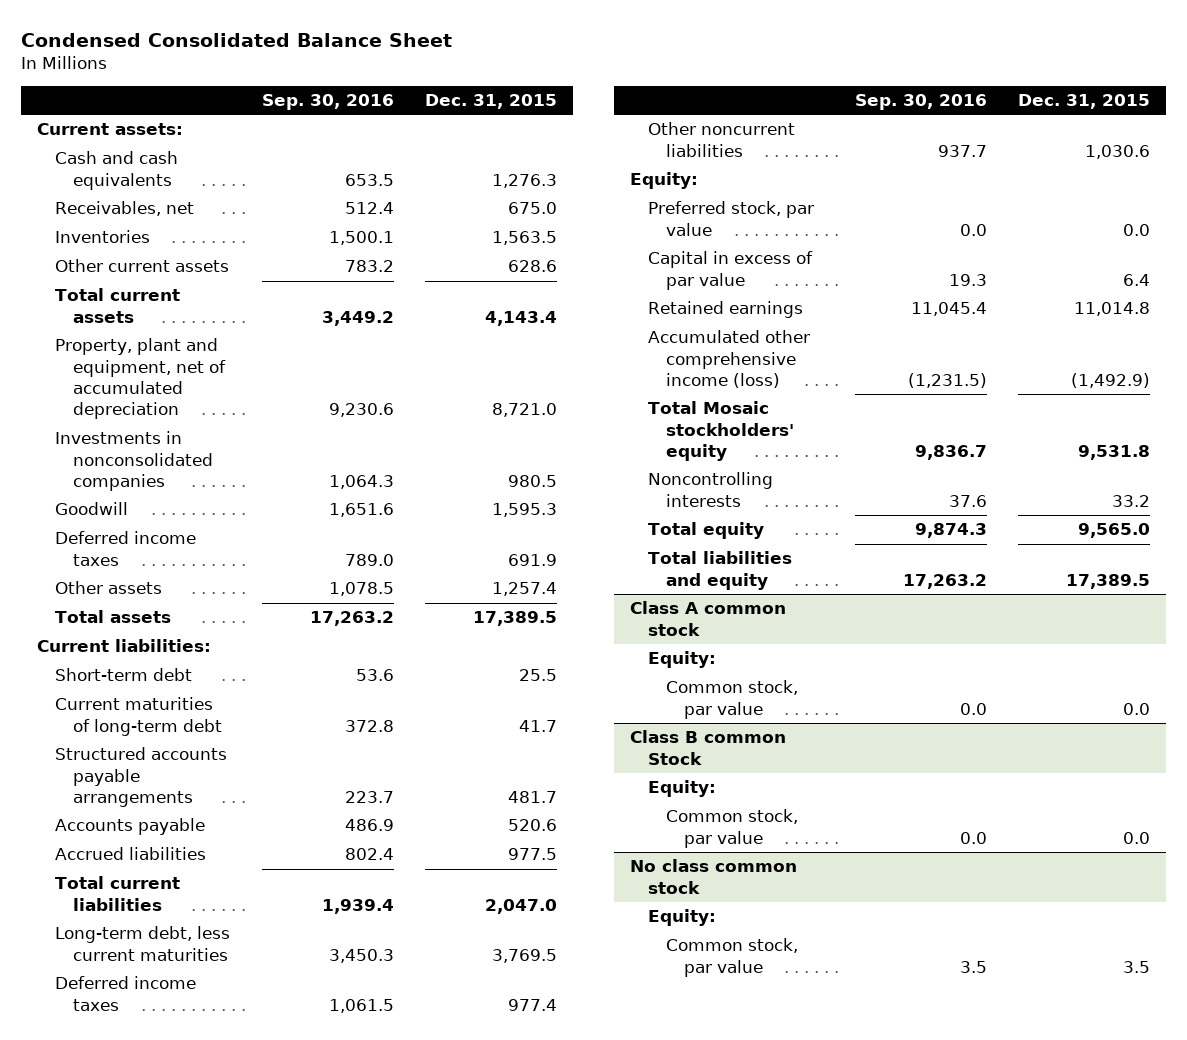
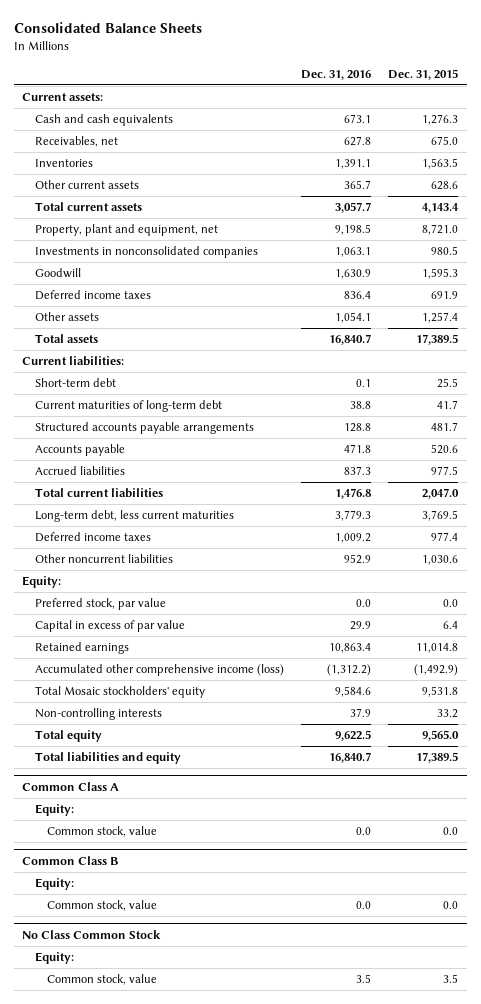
- Condensed Consolidated Balance Sheet
+ Consolidated Balance Sheets
- | Sep. 30, 2016 | Dec. 31, 2015
+ | Dec. 31, 2016 | Dec. 31, 2015
- Property, plant and equipment, net of accumulated depreciation | 9,230.6 | 8,721.0
+ Property, plant and equipment, net | 9,198.5 | 8,721.0
- Noncontrolling interests | 37.6 | 33.2
+ Non-controlling interests | 37.9 | 33.2
- Class A common stock
+ Common Class A
- Common stock, par value | 0.0 | 0.0
- Class B common Stock
+ Common stock, value | 0.0 | 0.0
+ Common Class B
- Common stock, par value | 0.0 | 0.0
- No class common stock
+ Common stock, value | 0.0 | 0.0
+ No Class Common Stock
- Common stock, par value | 3.5 | 3.5
+ Common stock, value | 3.5 | 3.5

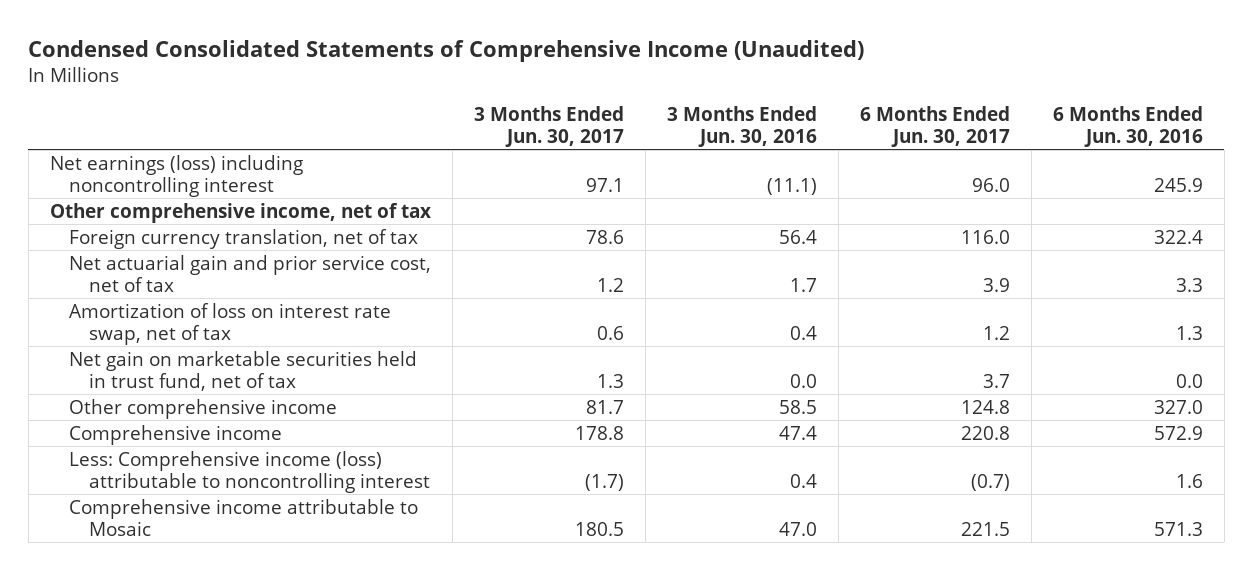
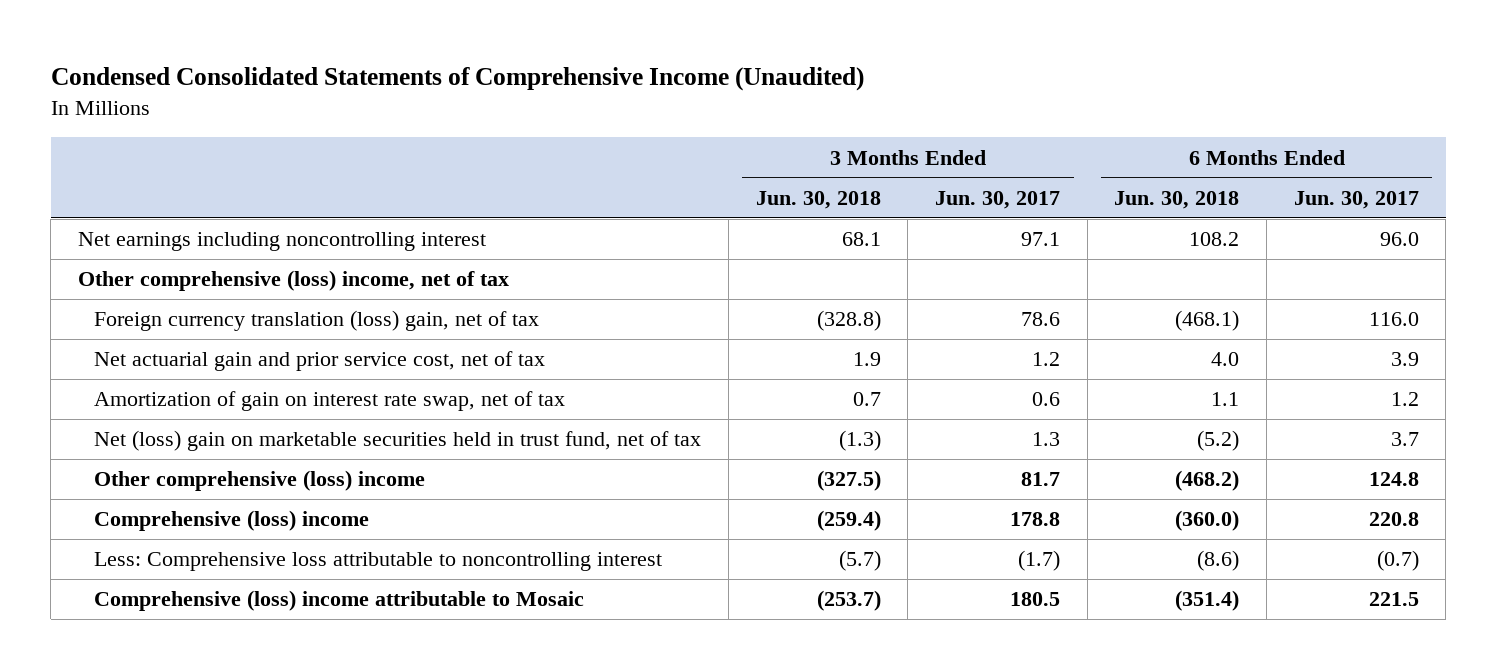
- | 3 Months Ended Jun. 30, 2017 | 3 Months Ended Jun. 30, 2016 | 6 Months Ended Jun. 30, 2017 | 6 Months Ended Jun. 30, 2016
+ | 3 Months Ended Jun. 30, 2018 | 3 Months Ended Jun. 30, 2017 | 6 Months Ended Jun. 30, 2018 | 6 Months Ended Jun. 30, 2017
- Net earnings (loss) including noncontrolling interest | 97.1 | (11.1) | 96.0 | 245.9
- Other comprehensive income, net of tax
- Foreign currency translation, net of tax | 78.6 | 56.4 | 116.0 | 322.4
+ Net earnings including noncontrolling interest | 68.1 | 97.1 | 108.2 | 96.0
+ Other comprehensive (loss) income, net of tax
+ Foreign currency translation (loss) gain, net of tax | (328.8) | 78.6 | (468.1) | 116.0
- Amortization of loss on interest rate swap, net of tax | 0.6 | 0.4 | 1.2 | 1.3
- Net gain on marketable securities held in trust fund, net of tax | 1.3 | 0.0 | 3.7 | 0.0
- Other comprehensive income | 81.7 | 58.5 | 124.8 | 327.0
- Comprehensive income | 178.8 | 47.4 | 220.8 | 572.9
- Less: Comprehensive income (loss) attributable to noncontrolling interest | (1.7) | 0.4 | (0.7) | 1.6
- Comprehensive income attributable to Mosaic | 180.5 | 47.0 | 221.5 | 571.3
+ Amortization of gain on interest rate swap, net of tax | 0.7 | 0.6 | 1.1 | 1.2
+ Net (loss) gain on marketable securities held in trust fund, net of tax | (1.3) | 1.3 | (5.2) | 3.7
+ Other comprehensive (loss) income | (327.5) | 81.7 | (468.2) | 124.8
+ Comprehensive (loss) income | (259.4) | 178.8 | (360.0) | 220.8
+ Less: Comprehensive loss attributable to noncontrolling interest | (5.7) | (1.7) | (8.6) | (0.7)
+ Comprehensive (loss) income attributable to Mosaic | (253.7) | 180.5 | (351.4) | 221.5

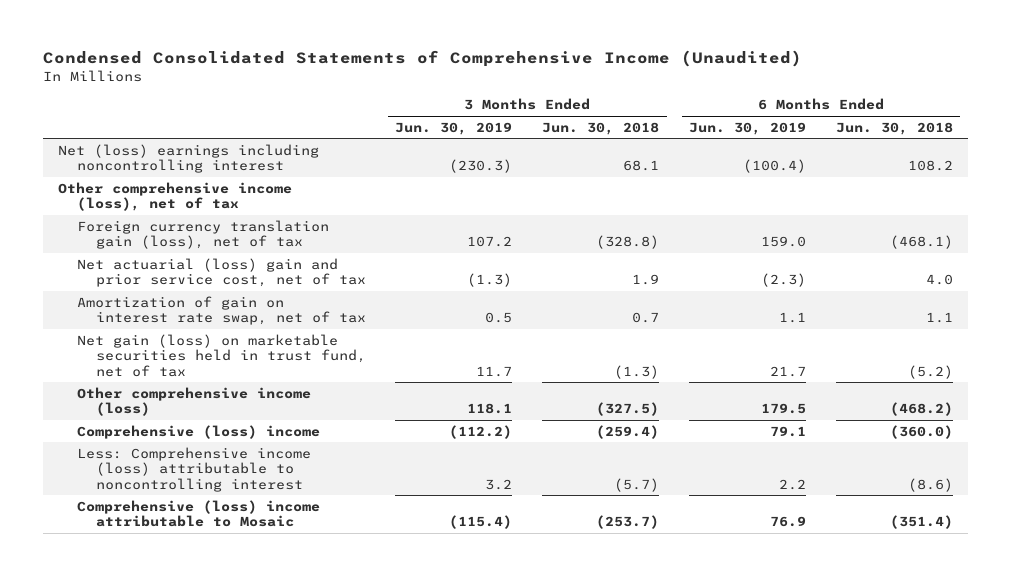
- | 3 Months Ended Jun. 30, 2018 | 3 Months Ended Jun. 30, 2017 | 6 Months Ended Jun. 30, 2018 | 6 Months Ended Jun. 30, 2017
+ | 3 Months Ended Jun. 30, 2019 | 3 Months Ended Jun. 30, 2018 | 6 Months Ended Jun. 30, 2019 | 6 Months Ended Jun. 30, 2018
- Net earnings including noncontrolling interest | 68.1 | 97.1 | 108.2 | 96.0
- Other comprehensive (loss) income, net of tax
- Foreign currency translation (loss) gain, net of tax | (328.8) | 78.6 | (468.1) | 116.0
- Net actuarial gain and prior service cost, net of tax | 1.9 | 1.2 | 4.0 | 3.9
+ Net (loss) earnings including noncontrolling interest | (230.3) | 68.1 | (100.4) | 108.2
+ Other comprehensive income (loss), net of tax
+ Foreign currency translation gain (loss), net of tax | 107.2 | (328.8) | 159.0 | (468.1)
+ Net actuarial (loss) gain and prior service cost, net of tax | (1.3) | 1.9 | (2.3) | 4.0
- Net (loss) gain on marketable securities held in trust fund, net of tax | (1.3) | 1.3 | (5.2) | 3.7
- Other comprehensive (loss) income | (327.5) | 81.7 | (468.2) | 124.8
+ Net gain (loss) on marketable securities held in trust fund, net of tax | 11.7 | (1.3) | 21.7 | (5.2)
+ Other comprehensive income (loss) | 118.1 | (327.5) | 179.5 | (468.2)
- Less: Comprehensive loss attributable to noncontrolling interest | (5.7) | (1.7) | (8.6) | (0.7)
+ Less: Comprehensive income (loss) attributable to noncontrolling interest | 3.2 | (5.7) | 2.2 | (8.6)

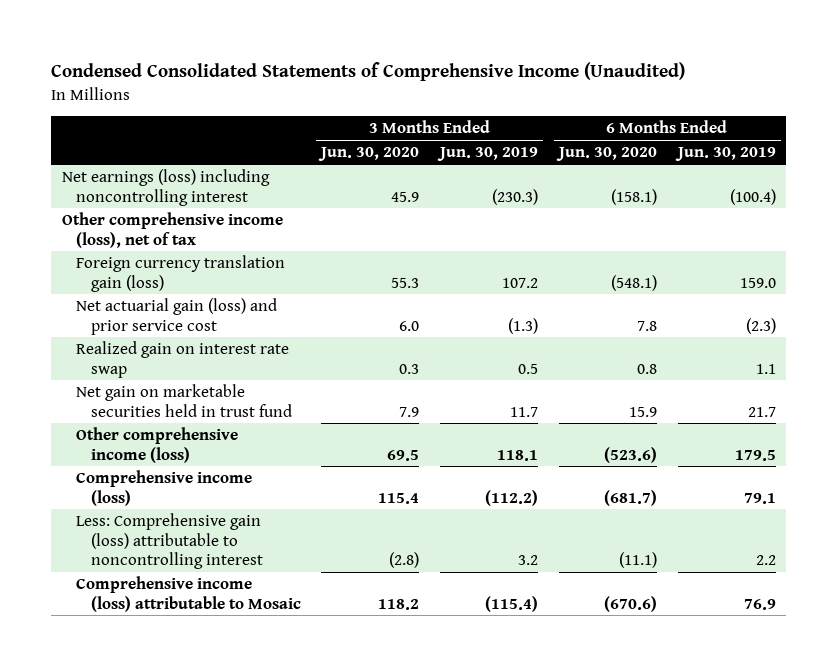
- | 3 Months Ended Jun. 30, 2019 | 3 Months Ended Jun. 30, 2018 | 6 Months Ended Jun. 30, 2019 | 6 Months Ended Jun. 30, 2018
+ | 3 Months Ended Jun. 30, 2020 | 3 Months Ended Jun. 30, 2019 | 6 Months Ended Jun. 30, 2020 | 6 Months Ended Jun. 30, 2019
- Net (loss) earnings including noncontrolling interest | (230.3) | 68.1 | (100.4) | 108.2
+ Net earnings (loss) including noncontrolling interest | 45.9 | (230.3) | (158.1) | (100.4)
- Foreign currency translation gain (loss), net of tax | 107.2 | (328.8) | 159.0 | (468.1)
- Net actuarial (loss) gain and prior service cost, net of tax | (1.3) | 1.9 | (2.3) | 4.0
- Amortization of gain on interest rate swap, net of tax | 0.5 | 0.7 | 1.1 | 1.1
- Net gain (loss) on marketable securities held in trust fund, net of tax | 11.7 | (1.3) | 21.7 | (5.2)
+ Foreign currency translation gain (loss) | 55.3 | 107.2 | (548.1) | 159.0
+ Net actuarial gain (loss) and prior service cost | 6.0 | (1.3) | 7.8 | (2.3)
+ Realized gain on interest rate swap | 0.3 | 0.5 | 0.8 | 1.1
+ Net gain on marketable securities held in trust fund | 7.9 | 11.7 | 15.9 | 21.7
- Comprehensive (loss) income | (112.2) | (259.4) | 79.1 | (360.0)
- Less: Comprehensive income (loss) attributable to noncontrolling interest | 3.2 | (5.7) | 2.2 | (8.6)
- Comprehensive (loss) income attributable to Mosaic | (115.4) | (253.7) | 76.9 | (351.4)
+ Comprehensive income (loss) | 115.4 | (112.2) | (681.7) | 79.1
+ Less: Comprehensive gain (loss) attributable to noncontrolling interest | (2.8) | 3.2 | (11.1) | 2.2
+ Comprehensive income (loss) attributable to Mosaic | 118.2 | (115.4) | (670.6) | 76.9

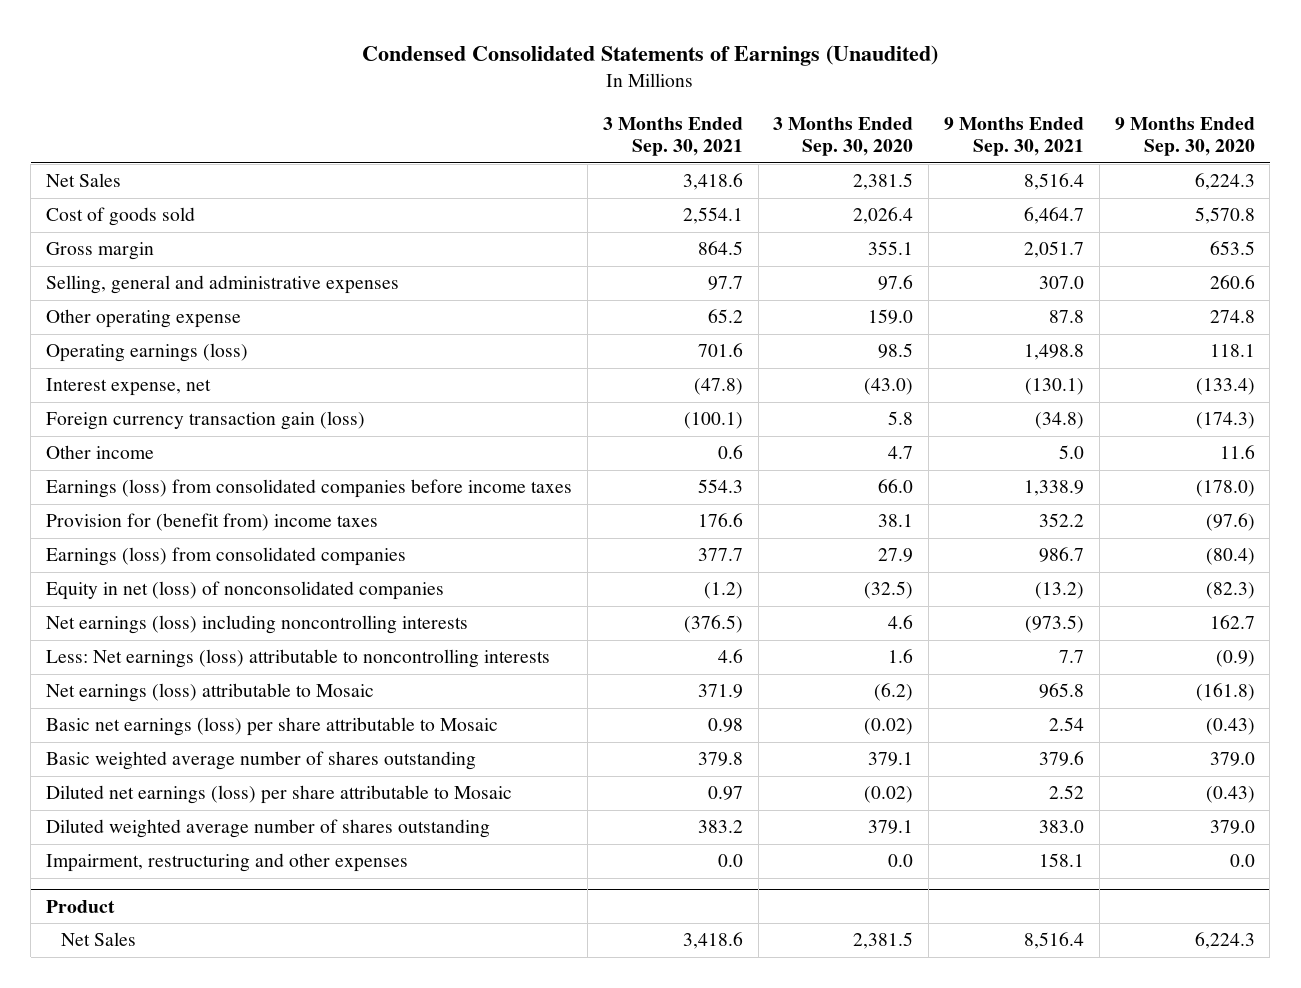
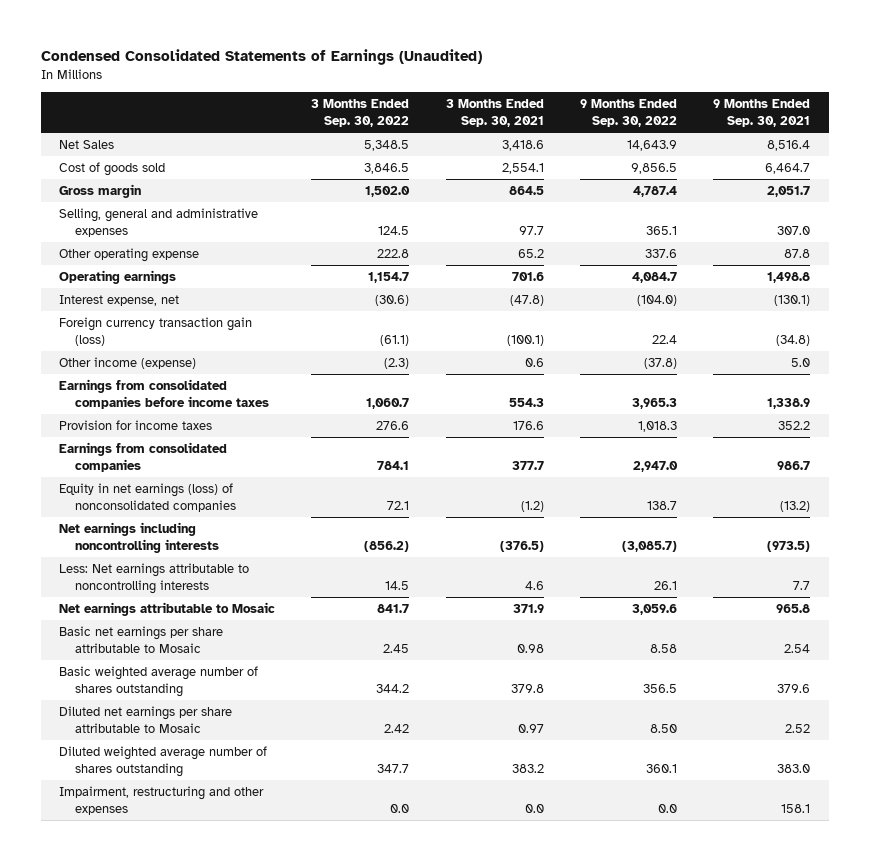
- | 3 Months Ended Sep. 30, 2021 | 3 Months Ended Sep. 30, 2020 | 9 Months Ended Sep. 30, 2021 | 9 Months Ended Sep. 30, 2020
+ | 3 Months Ended Sep. 30, 2022 | 3 Months Ended Sep. 30, 2021 | 9 Months Ended Sep. 30, 2022 | 9 Months Ended Sep. 30, 2021
- Operating earnings (loss) | 701.6 | 98.5 | 1,498.8 | 118.1
+ Operating earnings | 1,154.7 | 701.6 | 4,084.7 | 1,498.8
- Other income | 0.6 | 4.7 | 5.0 | 11.6
- Earnings (loss) from consolidated companies before income taxes | 554.3 | 66.0 | 1,338.9 | (178.0)
- Provision for (benefit from) income taxes | 176.6 | 38.1 | 352.2 | (97.6)
- Earnings (loss) from consolidated companies | 377.7 | 27.9 | 986.7 | (80.4)
- Equity in net (loss) of nonconsolidated companies | (1.2) | (32.5) | (13.2) | (82.3)
- Net earnings (loss) including noncontrolling interests | (376.5) | 4.6 | (973.5) | 162.7
- Less: Net earnings (loss) attributable to noncontrolling interests | 4.6 | 1.6 | 7.7 | (0.9)
- Net earnings (loss) attributable to Mosaic | 371.9 | (6.2) | 965.8 | (161.8)
- Basic net earnings (loss) per share attributable to Mosaic | 0.98 | (0.02) | 2.54 | (0.43)
+ Other income (expense) | (2.3) | 0.6 | (37.8) | 5.0
+ Earnings from consolidated companies before income taxes | 1,060.7 | 554.3 | 3,965.3 | 1,338.9
+ Provision for income taxes | 276.6 | 176.6 | 1,018.3 | 352.2
+ Earnings from consolidated companies | 784.1 | 377.7 | 2,947.0 | 986.7
+ Equity in net earnings (loss) of nonconsolidated companies | 72.1 | (1.2) | 138.7 | (13.2)
+ Net earnings including noncontrolling interests | (856.2) | (376.5) | (3,085.7) | (973.5)
+ Less: Net earnings attributable to noncontrolling interests | 14.5 | 4.6 | 26.1 | 7.7
+ Net earnings attributable to Mosaic | 841.7 | 371.9 | 3,059.6 | 965.8
+ Basic net earnings per share attributable to Mosaic | 2.45 | 0.98 | 8.58 | 2.54
- Diluted net earnings (loss) per share attributable to Mosaic | 0.97 | (0.02) | 2.52 | (0.43)
+ Diluted net earnings per share attributable to Mosaic | 2.42 | 0.97 | 8.50 | 2.52
- Product
- Net Sales | 3,418.6 | 2,381.5 | 8,516.4 | 6,224.3

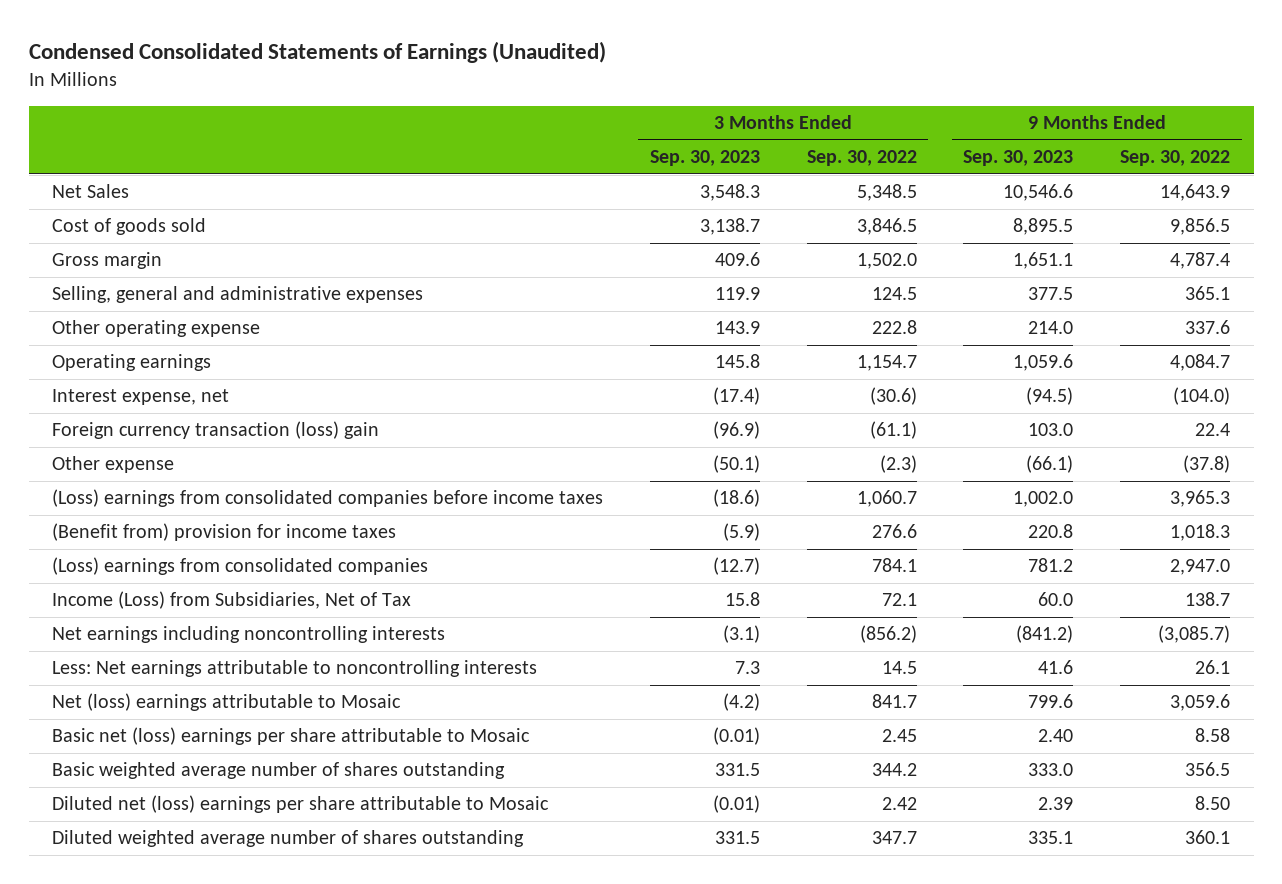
- | 3 Months Ended Sep. 30, 2022 | 3 Months Ended Sep. 30, 2021 | 9 Months Ended Sep. 30, 2022 | 9 Months Ended Sep. 30, 2021
+ | 3 Months Ended Sep. 30, 2023 | 3 Months Ended Sep. 30, 2022 | 9 Months Ended Sep. 30, 2023 | 9 Months Ended Sep. 30, 2022
- Foreign currency transaction gain (loss) | (61.1) | (100.1) | 22.4 | (34.8)
- Other income (expense) | (2.3) | 0.6 | (37.8) | 5.0
- Earnings from consolidated companies before income taxes | 1,060.7 | 554.3 | 3,965.3 | 1,338.9
- Provision for income taxes | 276.6 | 176.6 | 1,018.3 | 352.2
- Earnings from consolidated companies | 784.1 | 377.7 | 2,947.0 | 986.7
- Equity in net earnings (loss) of nonconsolidated companies | 72.1 | (1.2) | 138.7 | (13.2)
+ Foreign currency transaction (loss) gain | (96.9) | (61.1) | 103.0 | 22.4
+ Other expense | (50.1) | (2.3) | (66.1) | (37.8)
+ (Loss) earnings from consolidated companies before income taxes | (18.6) | 1,060.7 | 1,002.0 | 3,965.3
+ (Benefit from) provision for income taxes | (5.9) | 276.6 | 220.8 | 1,018.3
+ (Loss) earnings from consolidated companies | (12.7) | 784.1 | 781.2 | 2,947.0
+ Income (Loss) from Subsidiaries, Net of Tax | 15.8 | 72.1 | 60.0 | 138.7
- Net earnings attributable to Mosaic | 841.7 | 371.9 | 3,059.6 | 965.8
- Basic net earnings per share attributable to Mosaic | 2.45 | 0.98 | 8.58 | 2.54
+ Net (loss) earnings attributable to Mosaic | (4.2) | 841.7 | 799.6 | 3,059.6
+ Basic net (loss) earnings per share attributable to Mosaic | (0.01) | 2.45 | 2.40 | 8.58
- Diluted net earnings per share attributable to Mosaic | 2.42 | 0.97 | 8.50 | 2.52
+ Diluted net (loss) earnings per share attributable to Mosaic | (0.01) | 2.42 | 2.39 | 8.50
- Impairment, restructuring and other expenses | 0.0 | 0.0 | 0.0 | 158.1

